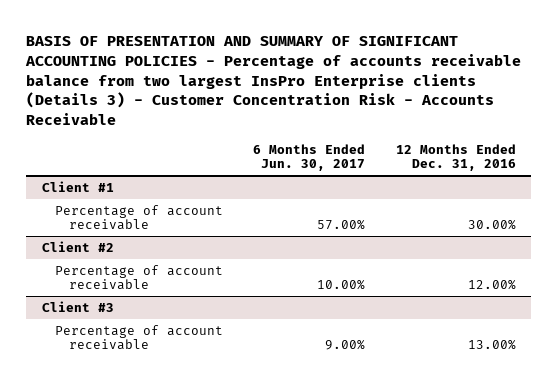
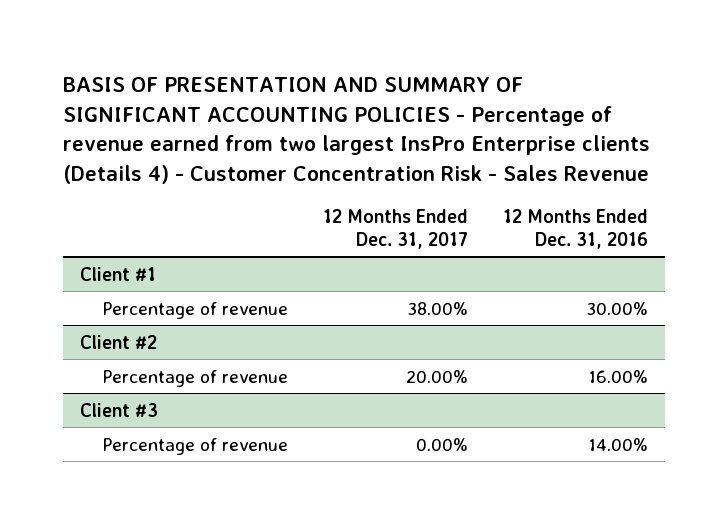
- BASIS OF PRESENTATION AND SUMMARY OF SIGNIFICANT ACCOUNTING POLICIES - Percentage of accounts receivable balance from two largest InsPro Enterprise clients (Details 3) - Customer Concentration Risk - Accounts Receivable
+ BASIS OF PRESENTATION AND SUMMARY OF SIGNIFICANT ACCOUNTING POLICIES - Percentage of revenue earned from two largest InsPro Enterprise clients (Details 4) - Customer Concentration Risk - Sales Revenue
- | 6 Months Ended Jun. 30, 2017 | 12 Months Ended Dec. 31, 2016
+ | 12 Months Ended Dec. 31, 2017 | 12 Months Ended Dec. 31, 2016
@ Client #1
- Percentage of account receivable | 57.00% | 30.00%
+ Percentage of revenue | 38.00% | 30.00%
@ Client #2
- Percentage of account receivable | 10.00% | 12.00%
+ Percentage of revenue | 20.00% | 16.00%
@ Client #3
- Percentage of account receivable | 9.00% | 13.00%
+ Percentage of revenue | 0.00% | 14.00%

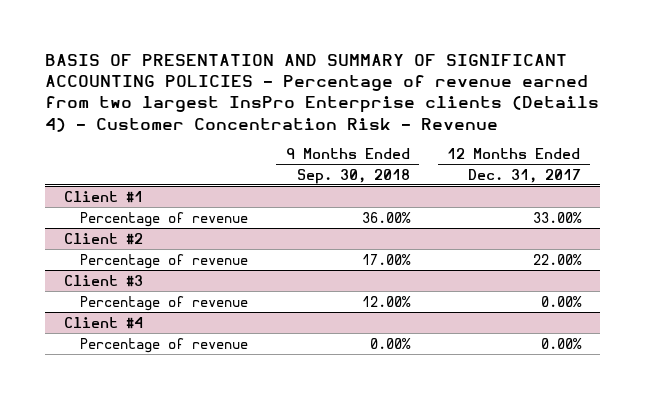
- BASIS OF PRESENTATION AND SUMMARY OF SIGNIFICANT ACCOUNTING POLICIES - Percentage of revenue earned from two largest InsPro Enterprise clients (Details 4) - Customer Concentration Risk - Sales Revenue
+ BASIS OF PRESENTATION AND SUMMARY OF SIGNIFICANT ACCOUNTING POLICIES - Percentage of revenue earned from two largest InsPro Enterprise clients (Details 4) - Customer Concentration Risk - Revenue
- | 12 Months Ended Dec. 31, 2017 | 12 Months Ended Dec. 31, 2016
+ | 9 Months Ended Sep. 30, 2018 | 12 Months Ended Dec. 31, 2017
@ Client #1
- Percentage of revenue | 38.00% | 30.00%
+ Percentage of revenue | 36.00% | 33.00%
@ Client #2
- Percentage of revenue | 20.00% | 16.00%
+ Percentage of revenue | 17.00% | 22.00%
+ Client #4
+ Percentage of revenue | 0.00% | 0.00%

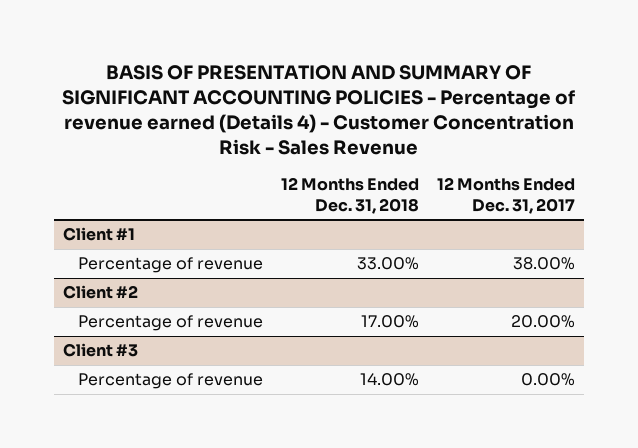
- BASIS OF PRESENTATION AND SUMMARY OF SIGNIFICANT ACCOUNTING POLICIES - Percentage of revenue earned from two largest InsPro Enterprise clients (Details 4) - Customer Concentration Risk - Revenue
+ BASIS OF PRESENTATION AND SUMMARY OF SIGNIFICANT ACCOUNTING POLICIES - Percentage of revenue earned (Details 4) - Customer Concentration Risk - Sales Revenue
- | 9 Months Ended Sep. 30, 2018 | 12 Months Ended Dec. 31, 2017
+ | 12 Months Ended Dec. 31, 2018 | 12 Months Ended Dec. 31, 2017
@ Client #1
- Percentage of revenue | 36.00% | 33.00%
+ Percentage of revenue | 33.00% | 38.00%
@ Client #2
- Percentage of revenue | 17.00% | 22.00%
+ Percentage of revenue | 17.00% | 20.00%
- Client #4
- Percentage of revenue | 0.00% | 0.00%

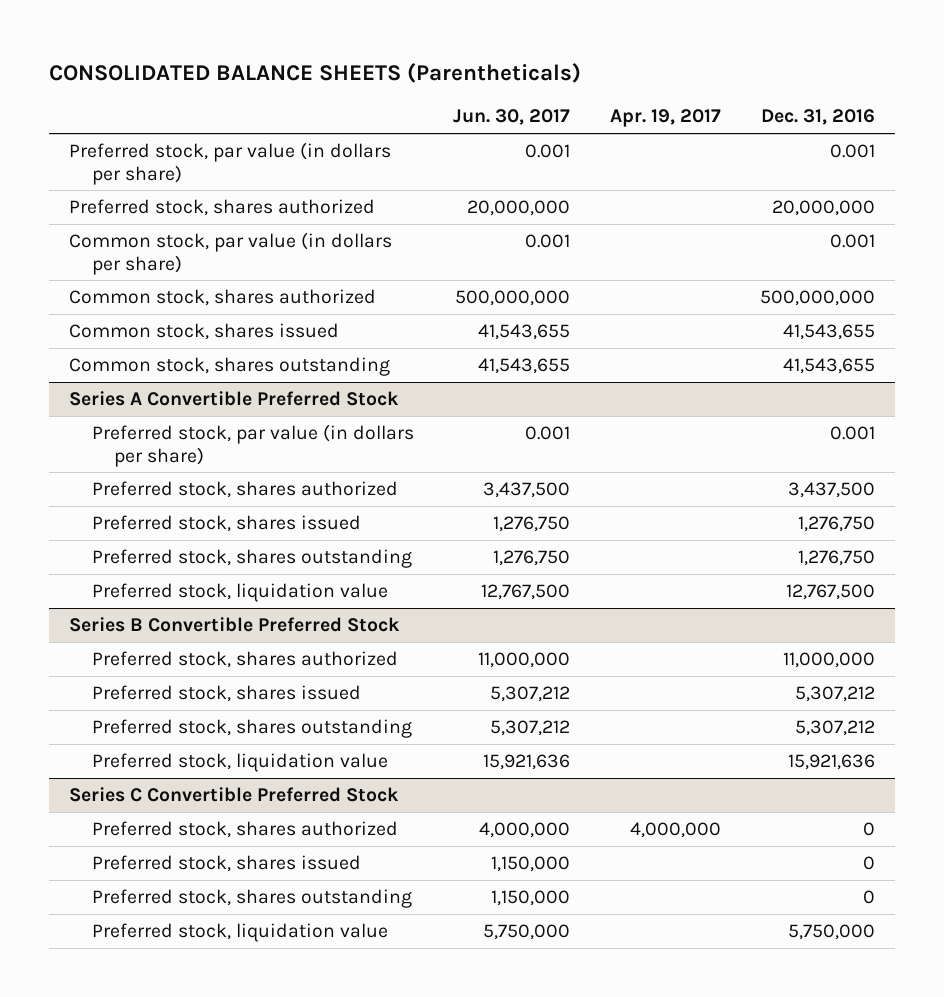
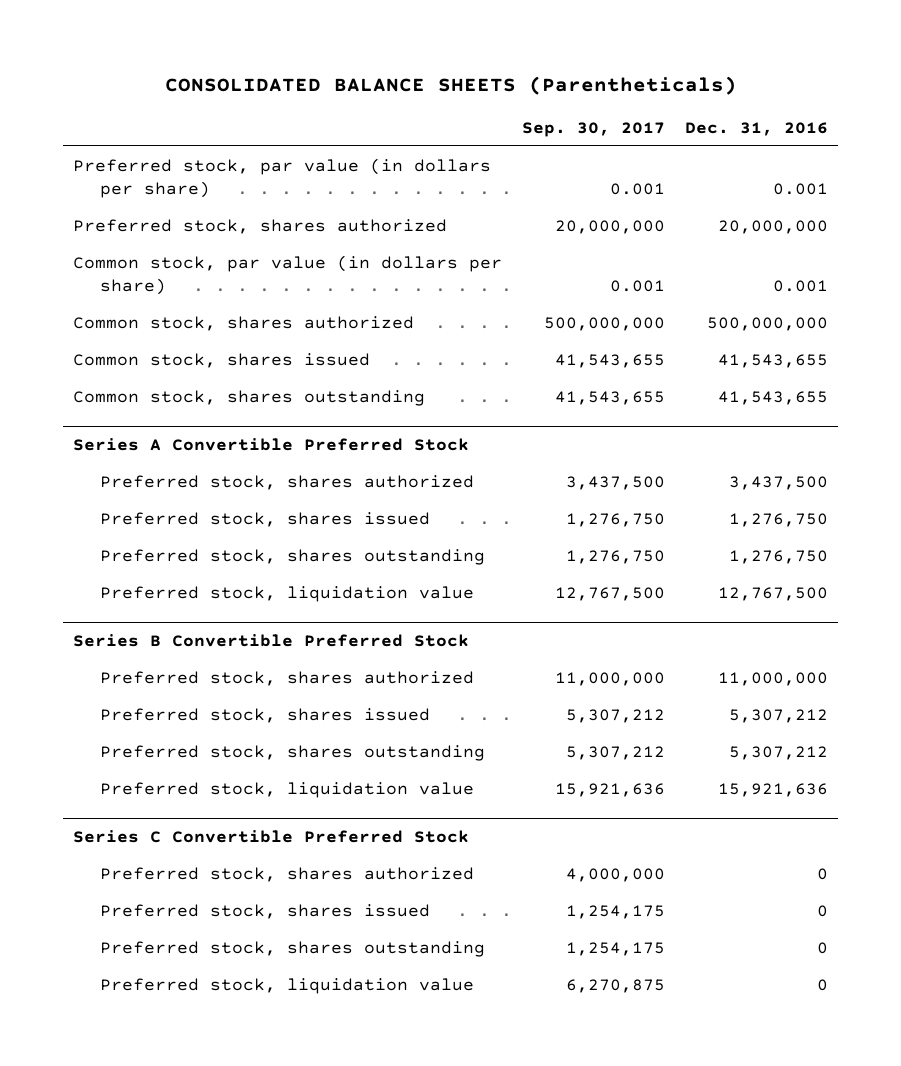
- | Jun. 30, 2017 | Apr. 19, 2017 | Dec. 31, 2016
+ | Sep. 30, 2017 | Dec. 31, 2016
@ Series A Convertible Preferred Stock
- Preferred stock, par value (in dollars per share) | 0.001 | | 0.001
@ Series C Convertible Preferred Stock
- Preferred stock, liquidation value | 5,750,000 | | 5,750,000
+ Preferred stock, liquidation value | 6,270,875 | 0

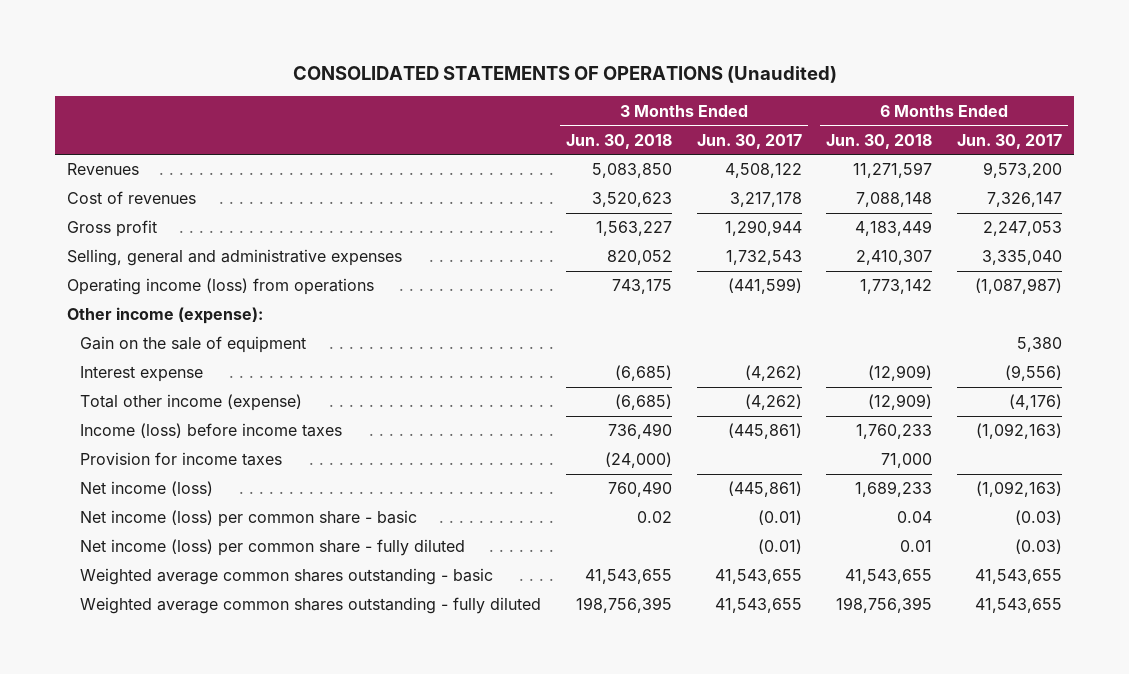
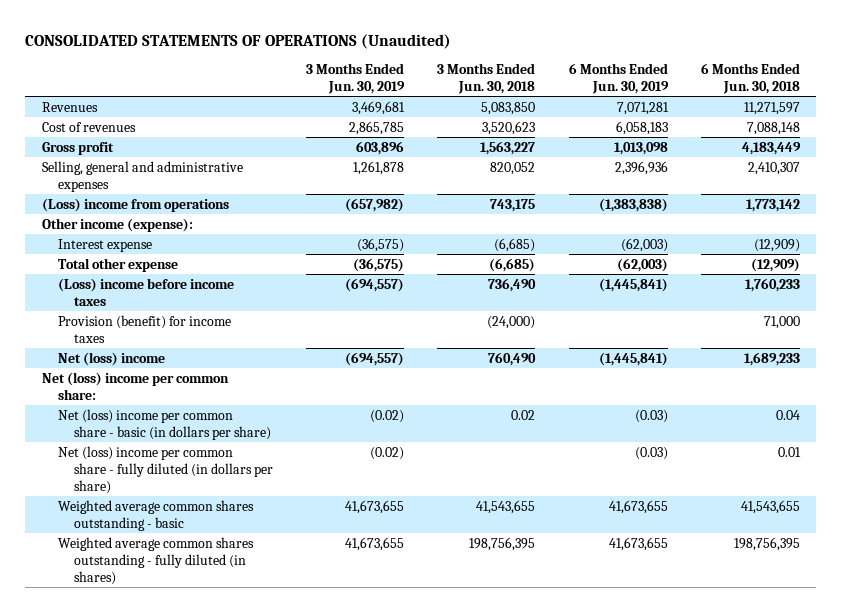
- | 3 Months Ended Jun. 30, 2018 | 3 Months Ended Jun. 30, 2017 | 6 Months Ended Jun. 30, 2018 | 6 Months Ended Jun. 30, 2017
+ | 3 Months Ended Jun. 30, 2019 | 3 Months Ended Jun. 30, 2018 | 6 Months Ended Jun. 30, 2019 | 6 Months Ended Jun. 30, 2018
- Operating income (loss) from operations | 743,175 | (441,599) | 1,773,142 | (1,087,987)
+ (Loss) income from operations | (657,982) | 743,175 | (1,383,838) | 1,773,142
- Gain on the sale of equipment | | | | 5,380
- Total other income (expense) | (6,685) | (4,262) | (12,909) | (4,176)
- Income (loss) before income taxes | 736,490 | (445,861) | 1,760,233 | (1,092,163)
- Provision for income taxes | (24,000) | | 71,000 |
- Net income (loss) | 760,490 | (445,861) | 1,689,233 | (1,092,163)
- Net income (loss) per common share - basic | 0.02 | (0.01) | 0.04 | (0.03)
- Net income (loss) per common share - fully diluted | | (0.01) | 0.01 | (0.03)
+ Total other expense | (36,575) | (6,685) | (62,003) | (12,909)
+ (Loss) income before income taxes | (694,557) | 736,490 | (1,445,841) | 1,760,233
+ Provision (benefit) for income taxes | | (24,000) | | 71,000
+ Net (loss) income | (694,557) | 760,490 | (1,445,841) | 1,689,233
+ Net (loss) income per common share:
+ Net (loss) income per common share - basic (in dollars per share) | (0.02) | 0.02 | (0.03) | 0.04
+ Net (loss) income per common share - fully diluted (in dollars per share) | (0.02) | | (0.03) | 0.01
- Weighted average common shares outstanding - fully diluted | 198,756,395 | 41,543,655 | 198,756,395 | 41,543,655
+ Weighted average common shares outstanding - fully diluted (in shares) | 41,673,655 | 198,756,395 | 41,673,655 | 198,756,395

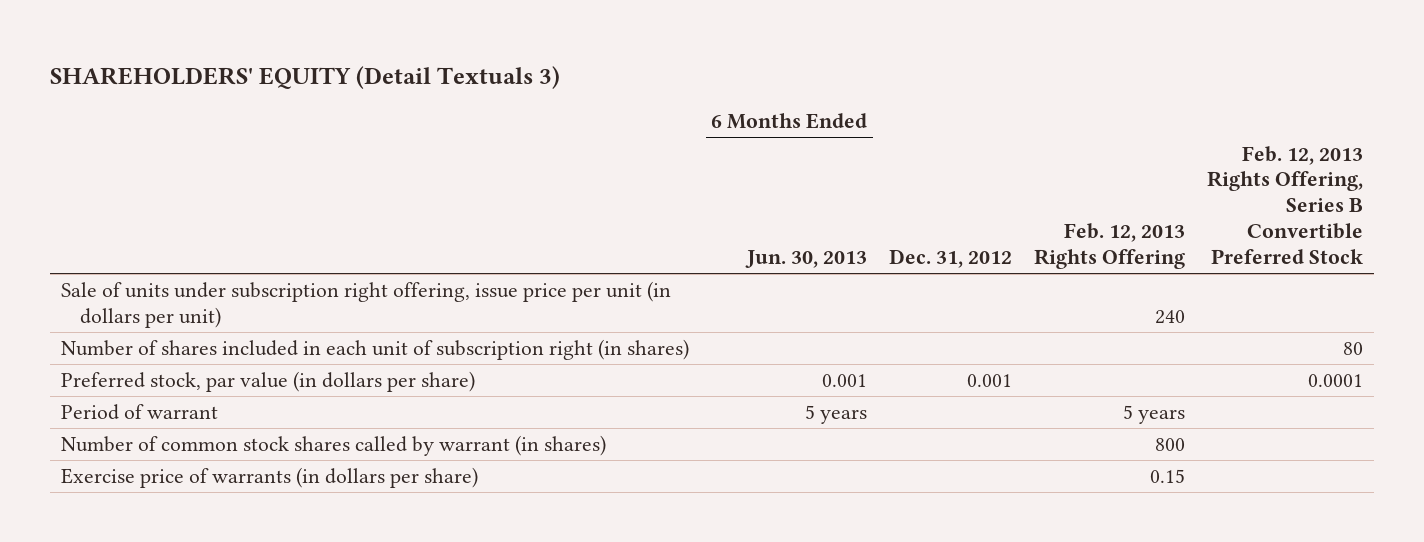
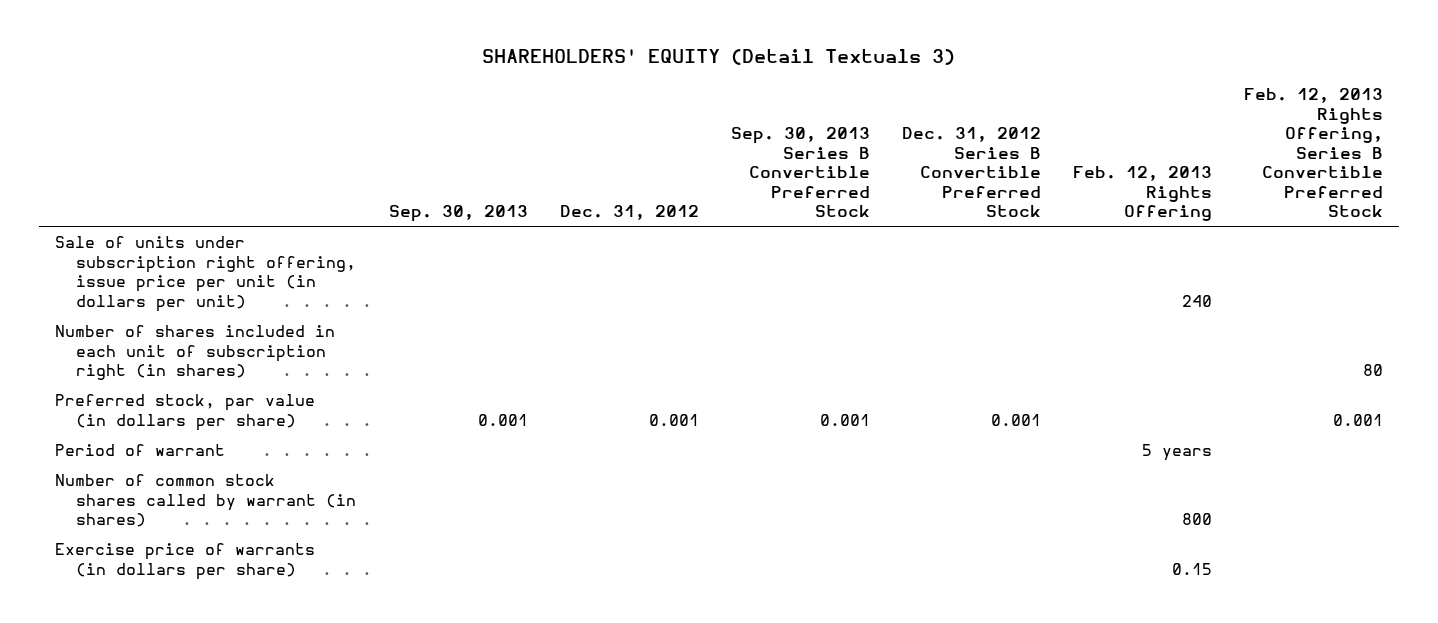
- | 6 Months Ended Jun. 30, 2013 | Dec. 31, 2012 | Feb. 12, 2013 Rights Offering | Feb. 12, 2013 Rights Offering, Series B Convertible Preferred Stock
+ | Sep. 30, 2013 | Dec. 31, 2012 | Sep. 30, 2013 Series B Convertible Preferred Stock | Dec. 31, 2012 Series B Convertible Preferred Stock | Feb. 12, 2013 Rights Offering | Feb. 12, 2013 Rights Offering, Series B Convertible Preferred Stock
- Preferred stock, par value (in dollars per share) | 0.001 | 0.001 | | 0.0001
+ Preferred stock, par value (in dollars per share) | 0.001 | 0.001 | 0.001 | 0.001 | | 0.001

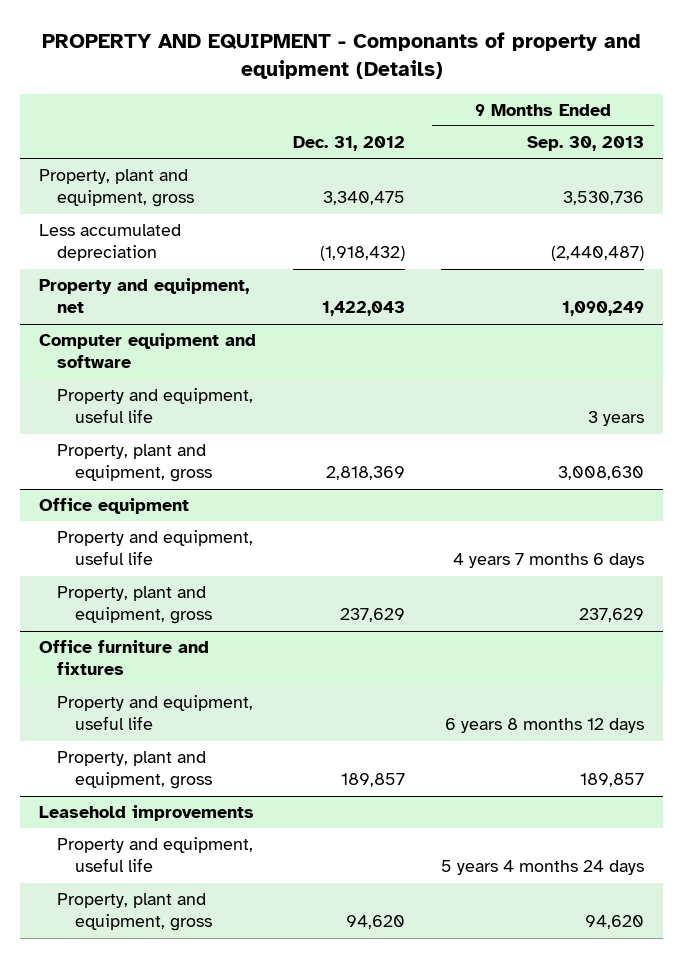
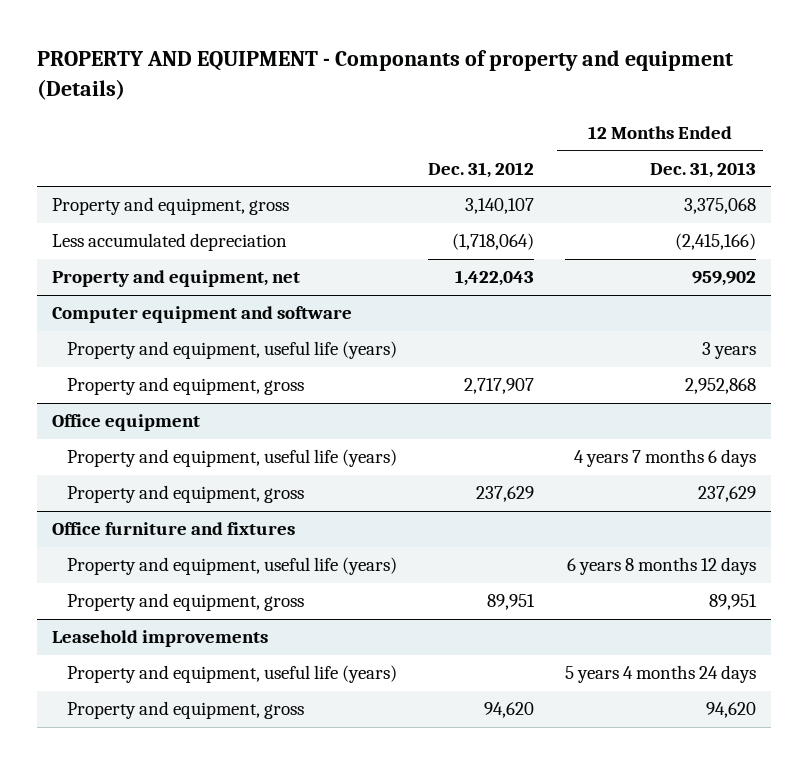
- | Dec. 31, 2012 | 9 Months Ended Sep. 30, 2013
+ | Dec. 31, 2012 | 12 Months Ended Dec. 31, 2013
- Property, plant and equipment, gross | 3,340,475 | 3,530,736
- Less accumulated depreciation | (1,918,432) | (2,440,487)
+ Property and equipment, gross | 3,140,107 | 3,375,068
+ Less accumulated depreciation | (1,718,064) | (2,415,166)
@ Computer equipment and software
- Property and equipment, useful life | | 3 years
- Property, plant and equipment, gross | 2,818,369 | 3,008,630
+ Property and equipment, useful life (years) | | 3 years
+ Property and equipment, gross | 2,717,907 | 2,952,868
@ Office equipment
- Property and equipment, useful life | | 4 years 7 months 6 days
- Property, plant and equipment, gross | 237,629 | 237,629
+ Property and equipment, useful life (years) | | 4 years 7 months 6 days
+ Property and equipment, gross | 237,629 | 237,629
@ Office furniture and fixtures
- Property and equipment, useful life | | 6 years 8 months 12 days
- Property, plant and equipment, gross | 189,857 | 189,857
+ Property and equipment, useful life (years) | | 6 years 8 months 12 days
+ Property and equipment, gross | 89,951 | 89,951
@ Leasehold improvements
- Property and equipment, useful life | | 5 years 4 months 24 days
- Property, plant and equipment, gross | 94,620 | 94,620
+ Property and equipment, useful life (years) | | 5 years 4 months 24 days
+ Property and equipment, gross | 94,620 | 94,620

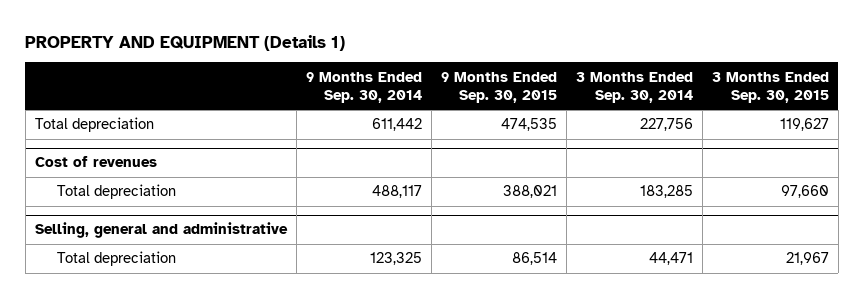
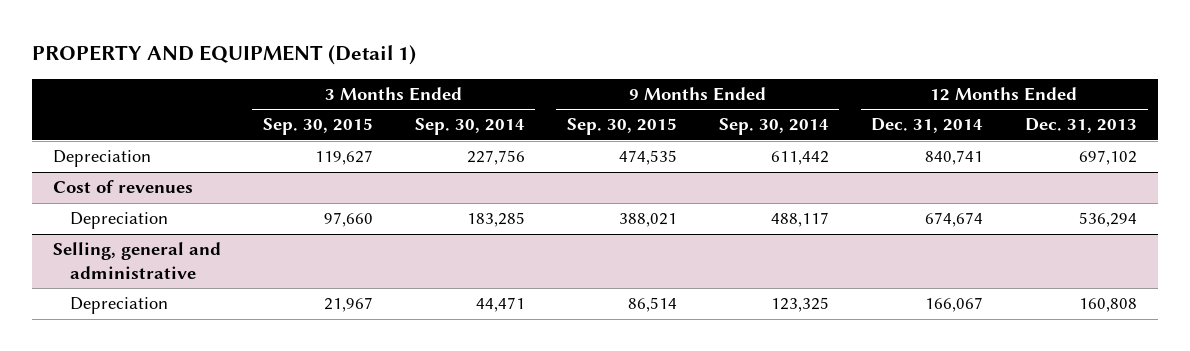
- PROPERTY AND EQUIPMENT (Details 1)
+ PROPERTY AND EQUIPMENT (Detail 1)
- | 9 Months Ended Sep. 30, 2014 | 9 Months Ended Sep. 30, 2015 | 3 Months Ended Sep. 30, 2014 | 3 Months Ended Sep. 30, 2015
+ | 3 Months Ended Sep. 30, 2015 | 3 Months Ended Sep. 30, 2014 | 9 Months Ended Sep. 30, 2015 | 9 Months Ended Sep. 30, 2014 | 12 Months Ended Dec. 31, 2014 | 12 Months Ended Dec. 31, 2013
- Total depreciation | 611,442 | 474,535 | 227,756 | 119,627
+ Depreciation | 119,627 | 227,756 | 474,535 | 611,442 | 840,741 | 697,102
@ Cost of revenues
- Total depreciation | 488,117 | 388,021 | 183,285 | 97,660
+ Depreciation | 97,660 | 183,285 | 388,021 | 488,117 | 674,674 | 536,294
@ Selling, general and administrative
- Total depreciation | 123,325 | 86,514 | 44,471 | 21,967
+ Depreciation | 21,967 | 44,471 | 86,514 | 123,325 | 166,067 | 160,808

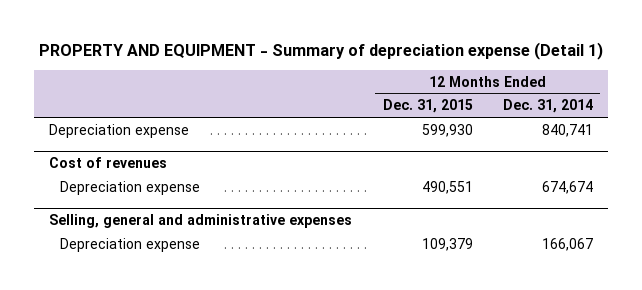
- PROPERTY AND EQUIPMENT (Detail 1)
+ PROPERTY AND EQUIPMENT - Summary of depreciation expense (Detail 1)
- | 3 Months Ended Sep. 30, 2015 | 3 Months Ended Sep. 30, 2014 | 9 Months Ended Sep. 30, 2015 | 9 Months Ended Sep. 30, 2014 | 12 Months Ended Dec. 31, 2014 | 12 Months Ended Dec. 31, 2013
+ | 12 Months Ended Dec. 31, 2015 | 12 Months Ended Dec. 31, 2014
- Depreciation | 119,627 | 227,756 | 474,535 | 611,442 | 840,741 | 697,102
+ Depreciation expense | 599,930 | 840,741
@ Cost of revenues
- Depreciation | 97,660 | 183,285 | 388,021 | 488,117 | 674,674 | 536,294
- Selling, general and administrative
- Depreciation | 21,967 | 44,471 | 86,514 | 123,325 | 166,067 | 160,808
@ Cost of revenues
+ Depreciation expense | 490,551 | 674,674
+ Selling, general and administrative expenses
+ Depreciation expense | 109,379 | 166,067

